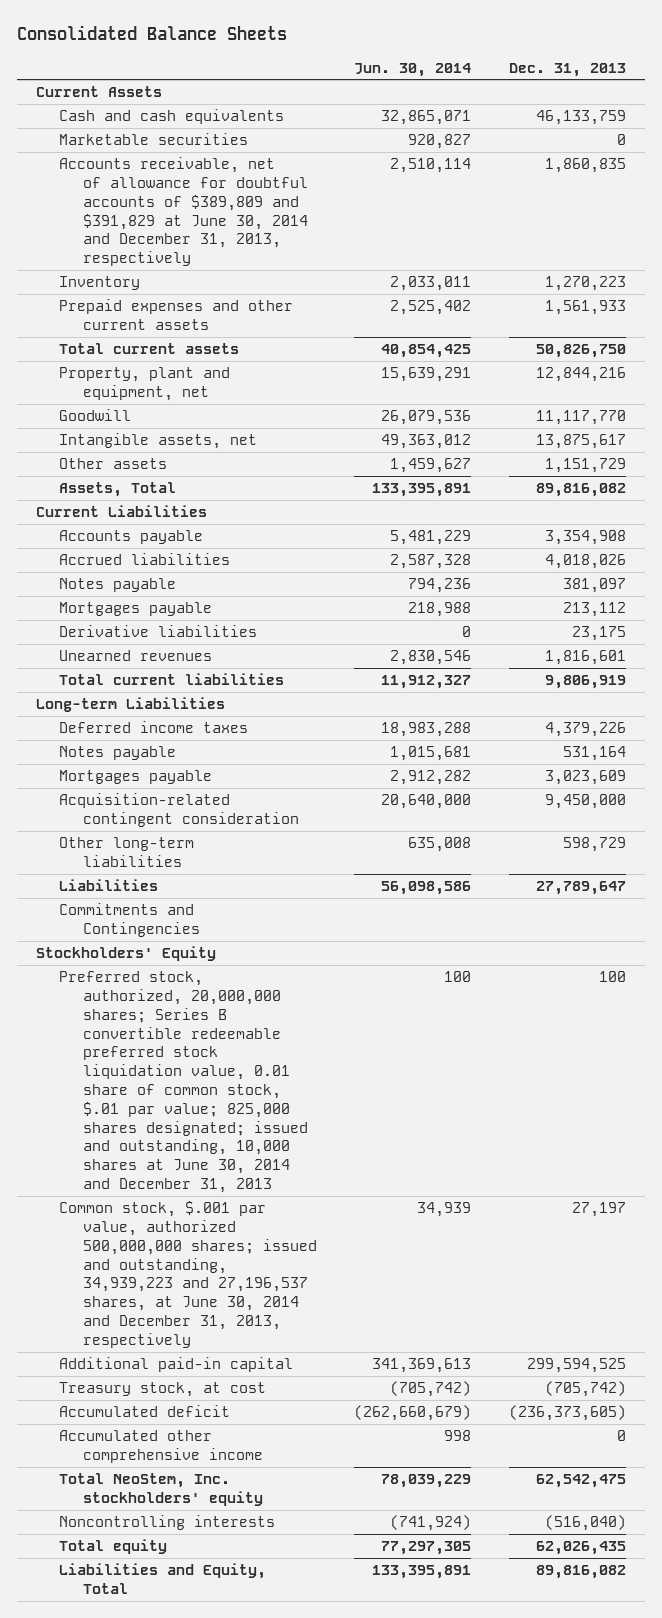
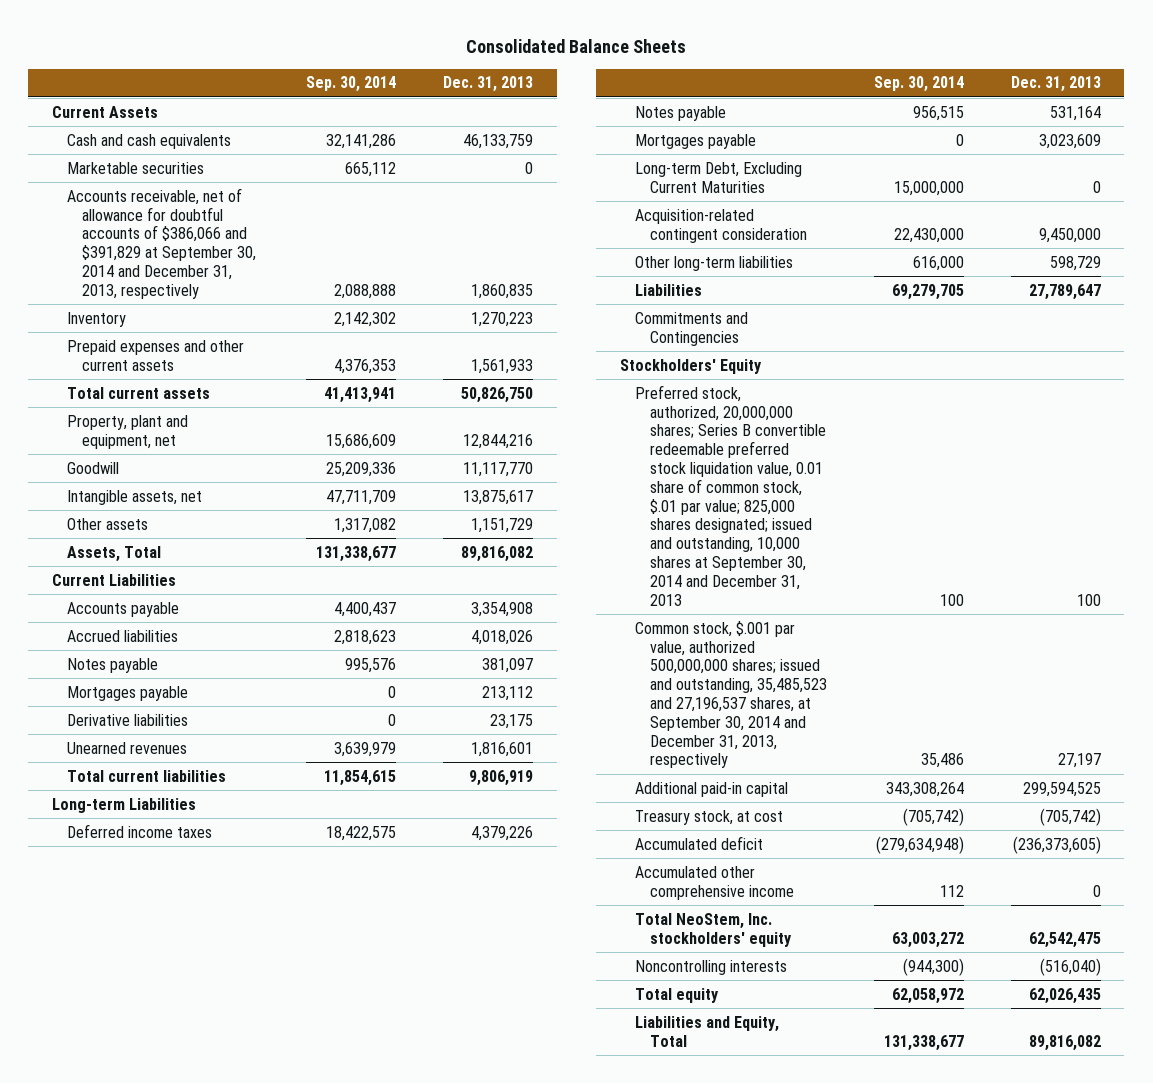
- | Jun. 30, 2014 | Dec. 31, 2013
+ | Sep. 30, 2014 | Dec. 31, 2013
- Accounts receivable, net of allowance for doubtful accounts of $389,809 and $391,829 at June 30, 2014 and December 31, 2013, respectively | 2,510,114 | 1,860,835
+ Accounts receivable, net of allowance for doubtful accounts of $386,066 and $391,829 at September 30, 2014 and December 31, 2013, respectively | 2,088,888 | 1,860,835
+ Long-term Debt, Excluding Current Maturities | 15,000,000 | 0
- Preferred stock, authorized, 20,000,000 shares; Series B convertible redeemable preferred stock liquidation value, 0.01 share of common stock, $.01 par value; 825,000 shares designated; issued and outstanding, 10,000 shares at June 30, 2014 and December 31, 2013 | 100 | 100
- Common stock, $.001 par value, authorized 500,000,000 shares; issued and outstanding, 34,939,223 and 27,196,537 shares, at June 30, 2014 and December 31, 2013, respectively | 34,939 | 27,197
+ Preferred stock, authorized, 20,000,000 shares; Series B convertible redeemable preferred stock liquidation value, 0.01 share of common stock, $.01 par value; 825,000 shares designated; issued and outstanding, 10,000 shares at September 30, 2014 and December 31, 2013 | 100 | 100
+ Common stock, $.001 par value, authorized 500,000,000 shares; issued and outstanding, 35,485,523 and 27,196,537 shares, at September 30, 2014 and December 31, 2013, respectively | 35,486 | 27,197

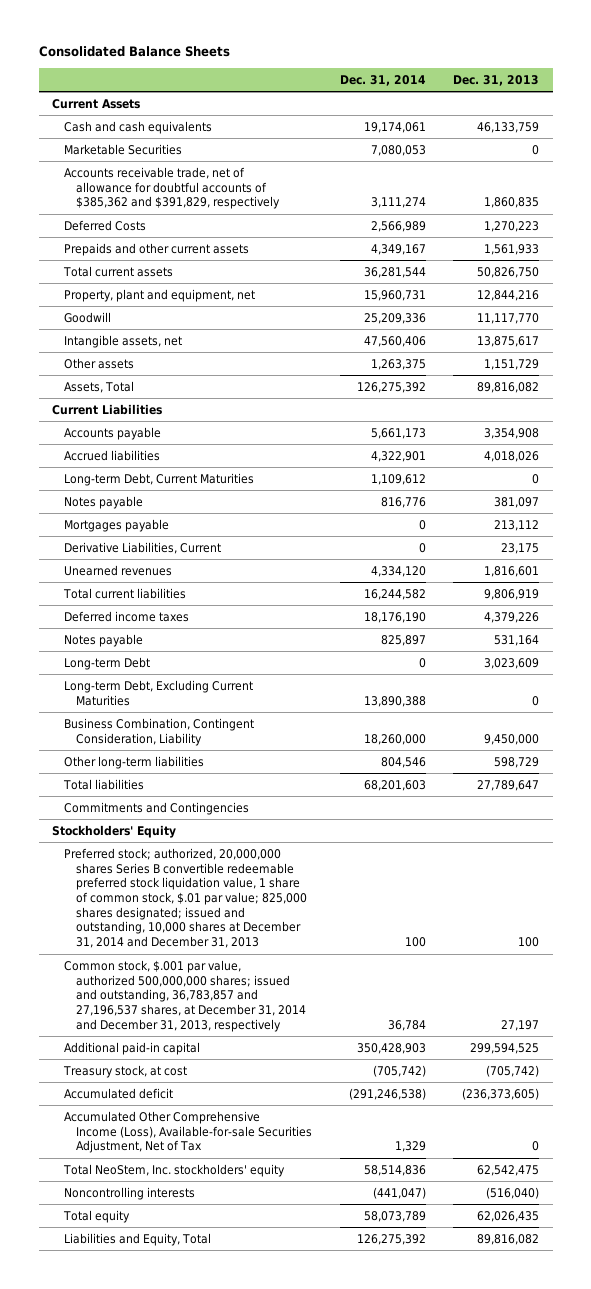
- | Sep. 30, 2014 | Dec. 31, 2013
+ | Dec. 31, 2014 | Dec. 31, 2013
- Marketable securities | 665,112 | 0
- Accounts receivable, net of allowance for doubtful accounts of $386,066 and $391,829 at September 30, 2014 and December 31, 2013, respectively | 2,088,888 | 1,860,835
- Inventory | 2,142,302 | 1,270,223
- Prepaid expenses and other current assets | 4,376,353 | 1,561,933
+ Marketable Securities | 7,080,053 | 0
+ Accounts receivable trade, net of allowance for doubtful accounts of $385,362 and $391,829, respectively | 3,111,274 | 1,860,835
+ Deferred Costs | 2,566,989 | 1,270,223
+ Prepaids and other current assets | 4,349,167 | 1,561,933
+ Long-term Debt, Current Maturities | 1,109,612 | 0
- Derivative liabilities | 0 | 23,175
+ Derivative Liabilities, Current | 0 | 23,175
- Long-term Liabilities
- Mortgages payable | 0 | 3,023,609
+ Long-term Debt | 0 | 3,023,609
- Acquisition-related contingent consideration | 22,430,000 | 9,450,000
+ Business Combination, Contingent Consideration, Liability | 18,260,000 | 9,450,000
- Liabilities | 69,279,705 | 27,789,647
+ Total liabilities | 68,201,603 | 27,789,647
- Preferred stock, authorized, 20,000,000 shares; Series B convertible redeemable preferred stock liquidation value, 0.01 share of common stock, $.01 par value; 825,000 shares designated; issued and outstanding, 10,000 shares at September 30, 2014 and December 31, 2013 | 100 | 100
- Common stock, $.001 par value, authorized 500,000,000 shares; issued and outstanding, 35,485,523 and 27,196,537 shares, at September 30, 2014 and December 31, 2013, respectively | 35,486 | 27,197
+ Preferred stock; authorized, 20,000,000 shares Series B convertible redeemable preferred stock liquidation value, 1 share of common stock, $.01 par value; 825,000 shares designated; issued and outstanding, 10,000 shares at December 31, 2014 and December 31, 2013 | 100 | 100
+ Common stock, $.001 par value, authorized 500,000,000 shares; issued and outstanding, 36,783,857 and 27,196,537 shares, at December 31, 2014 and December 31, 2013, respectively | 36,784 | 27,197
- Accumulated other comprehensive income | 112 | 0
+ Accumulated Other Comprehensive Income (Loss), Available-for-sale Securities Adjustment, Net of Tax | 1,329 | 0

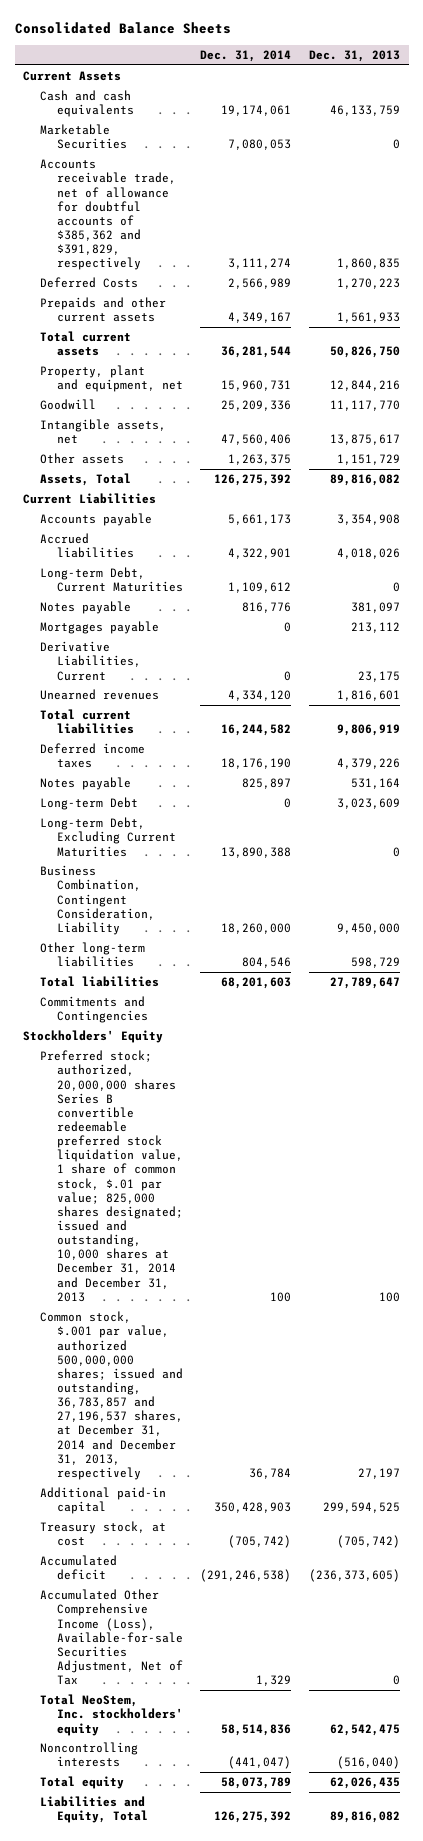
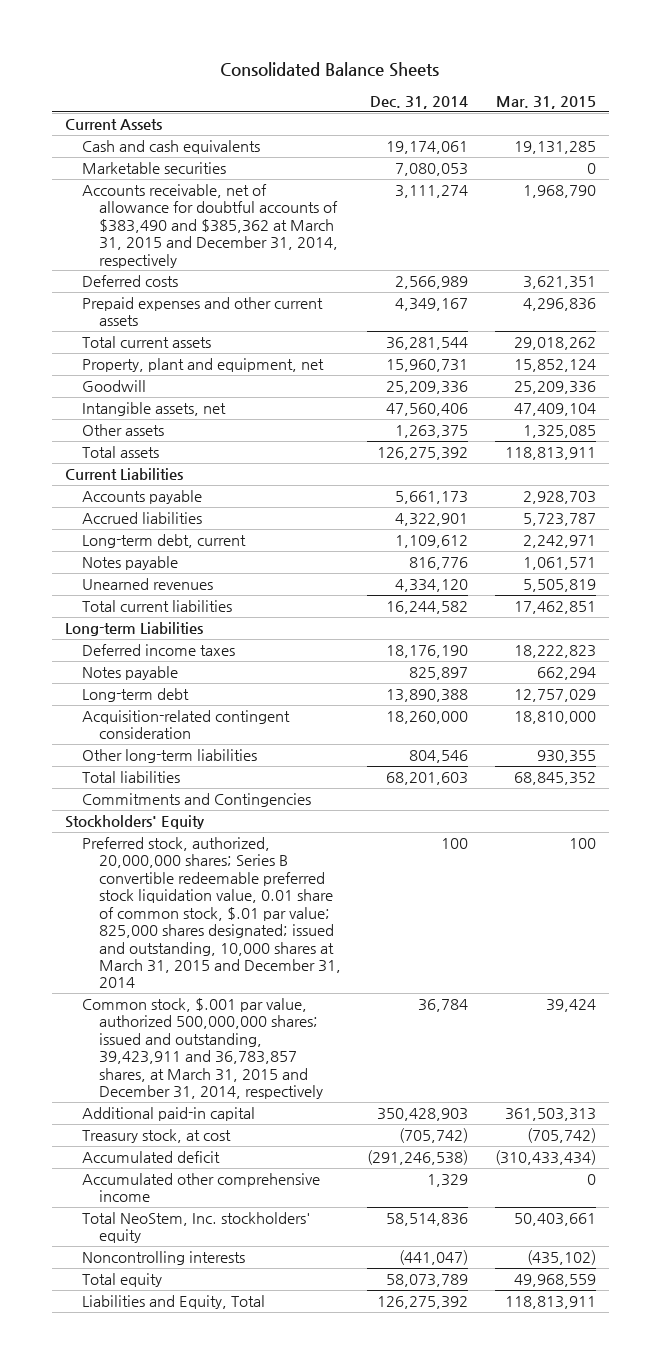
- | Dec. 31, 2014 | Dec. 31, 2013
+ | Dec. 31, 2014 | Mar. 31, 2015
- Marketable Securities | 7,080,053 | 0
- Accounts receivable trade, net of allowance for doubtful accounts of $385,362 and $391,829, respectively | 3,111,274 | 1,860,835
- Deferred Costs | 2,566,989 | 1,270,223
- Prepaids and other current assets | 4,349,167 | 1,561,933
+ Marketable securities | 7,080,053 | 0
+ Accounts receivable, net of allowance for doubtful accounts of $383,490 and $385,362 at March 31, 2015 and December 31, 2014, respectively | 3,111,274 | 1,968,790
+ Deferred costs | 2,566,989 | 3,621,351
+ Prepaid expenses and other current assets | 4,349,167 | 4,296,836
- Assets, Total | 126,275,392 | 89,816,082
+ Total assets | 126,275,392 | 118,813,911
- Long-term Debt, Current Maturities | 1,109,612 | 0
+ Long-term debt, current | 1,109,612 | 2,242,971
- Mortgages payable | 0 | 213,112
- Derivative Liabilities, Current | 0 | 23,175
+ Long-term Liabilities
- Long-term Debt | 0 | 3,023,609
- Long-term Debt, Excluding Current Maturities | 13,890,388 | 0
- Business Combination, Contingent Consideration, Liability | 18,260,000 | 9,450,000
+ Long-term debt | 13,890,388 | 12,757,029
+ Acquisition-related contingent consideration | 18,260,000 | 18,810,000
- Preferred stock; authorized, 20,000,000 shares Series B convertible redeemable preferred stock liquidation value, 1 share of common stock, $.01 par value; 825,000 shares designated; issued and outstanding, 10,000 shares at December 31, 2014 and December 31, 2013 | 100 | 100
- Common stock, $.001 par value, authorized 500,000,000 shares; issued and outstanding, 36,783,857 and 27,196,537 shares, at December 31, 2014 and December 31, 2013, respectively | 36,784 | 27,197
+ Preferred stock, authorized, 20,000,000 shares; Series B convertible redeemable preferred stock liquidation value, 0.01 share of common stock, $.01 par value; 825,000 shares designated; issued and outstanding, 10,000 shares at March 31, 2015 and December 31, 2014 | 100 | 100
+ Common stock, $.001 par value, authorized 500,000,000 shares; issued and outstanding, 39,423,911 and 36,783,857 shares, at March 31, 2015 and December 31, 2014, respectively | 36,784 | 39,424
- Accumulated Other Comprehensive Income (Loss), Available-for-sale Securities Adjustment, Net of Tax | 1,329 | 0
+ Accumulated other comprehensive income | 1,329 | 0

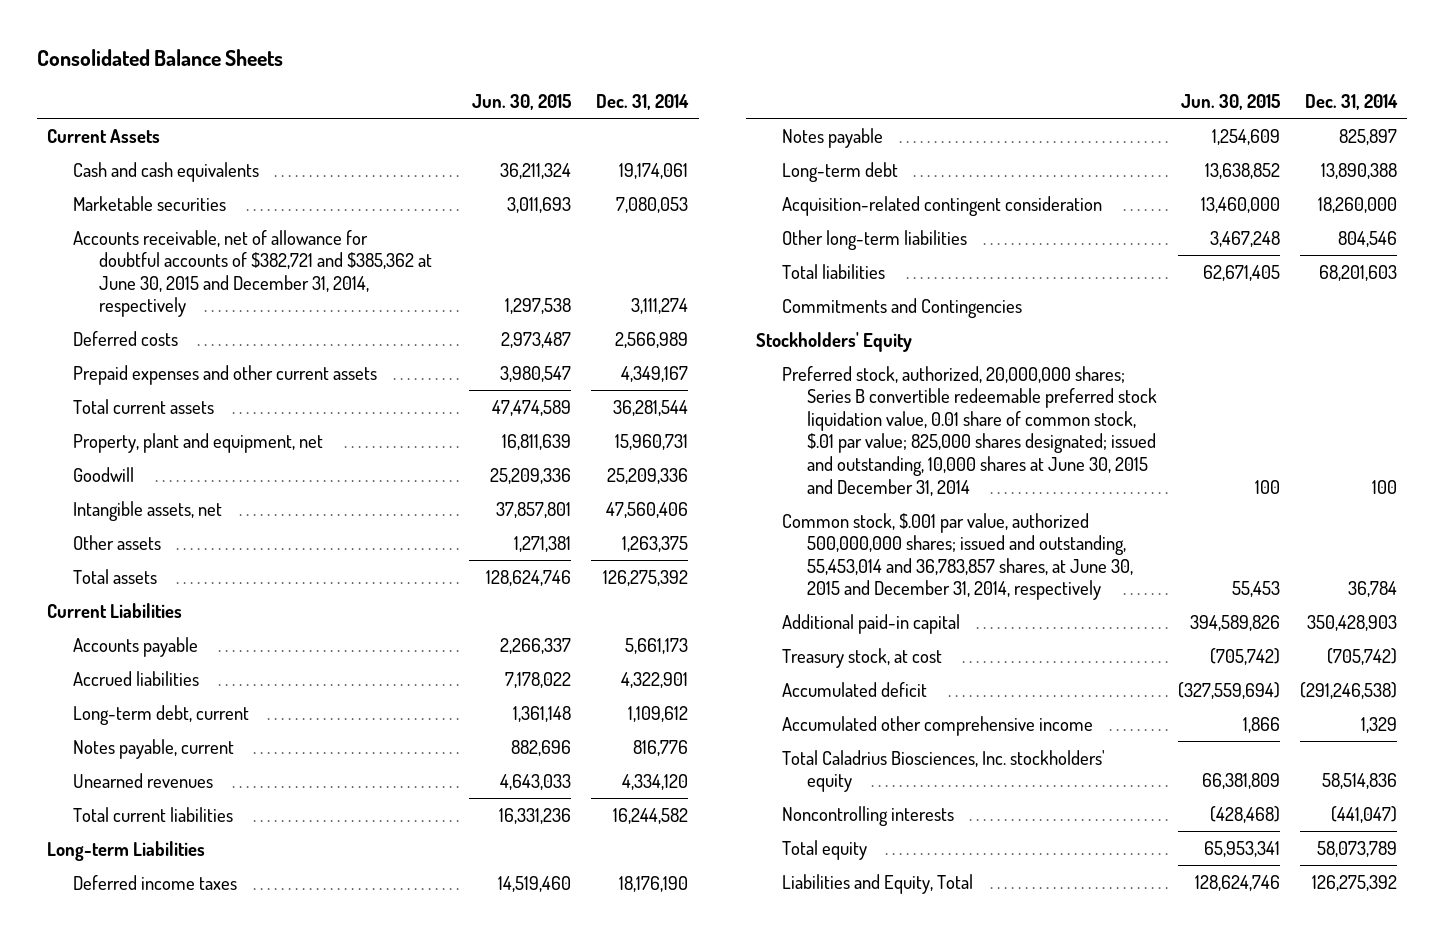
- | Dec. 31, 2014 | Mar. 31, 2015
+ | Jun. 30, 2015 | Dec. 31, 2014
- Accounts receivable, net of allowance for doubtful accounts of $383,490 and $385,362 at March 31, 2015 and December 31, 2014, respectively | 3,111,274 | 1,968,790
+ Accounts receivable, net of allowance for doubtful accounts of $382,721 and $385,362 at June 30, 2015 and December 31, 2014, respectively | 1,297,538 | 3,111,274
- Notes payable | 816,776 | 1,061,571
+ Notes payable, current | 882,696 | 816,776
- Preferred stock, authorized, 20,000,000 shares; Series B convertible redeemable preferred stock liquidation value, 0.01 share of common stock, $.01 par value; 825,000 shares designated; issued and outstanding, 10,000 shares at March 31, 2015 and December 31, 2014 | 100 | 100
- Common stock, $.001 par value, authorized 500,000,000 shares; issued and outstanding, 39,423,911 and 36,783,857 shares, at March 31, 2015 and December 31, 2014, respectively | 36,784 | 39,424
+ Preferred stock, authorized, 20,000,000 shares; Series B convertible redeemable preferred stock liquidation value, 0.01 share of common stock, $.01 par value; 825,000 shares designated; issued and outstanding, 10,000 shares at June 30, 2015 and December 31, 2014 | 100 | 100
+ Common stock, $.001 par value, authorized 500,000,000 shares; issued and outstanding, 55,453,014 and 36,783,857 shares, at June 30, 2015 and December 31, 2014, respectively | 55,453 | 36,784
- Total NeoStem, Inc. stockholders' equity | 58,514,836 | 50,403,661
+ Total Caladrius Biosciences, Inc. stockholders' equity | 66,381,809 | 58,514,836

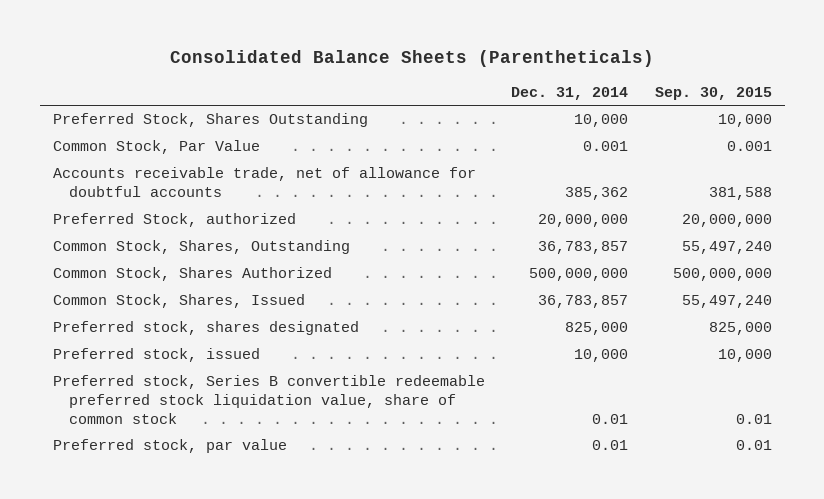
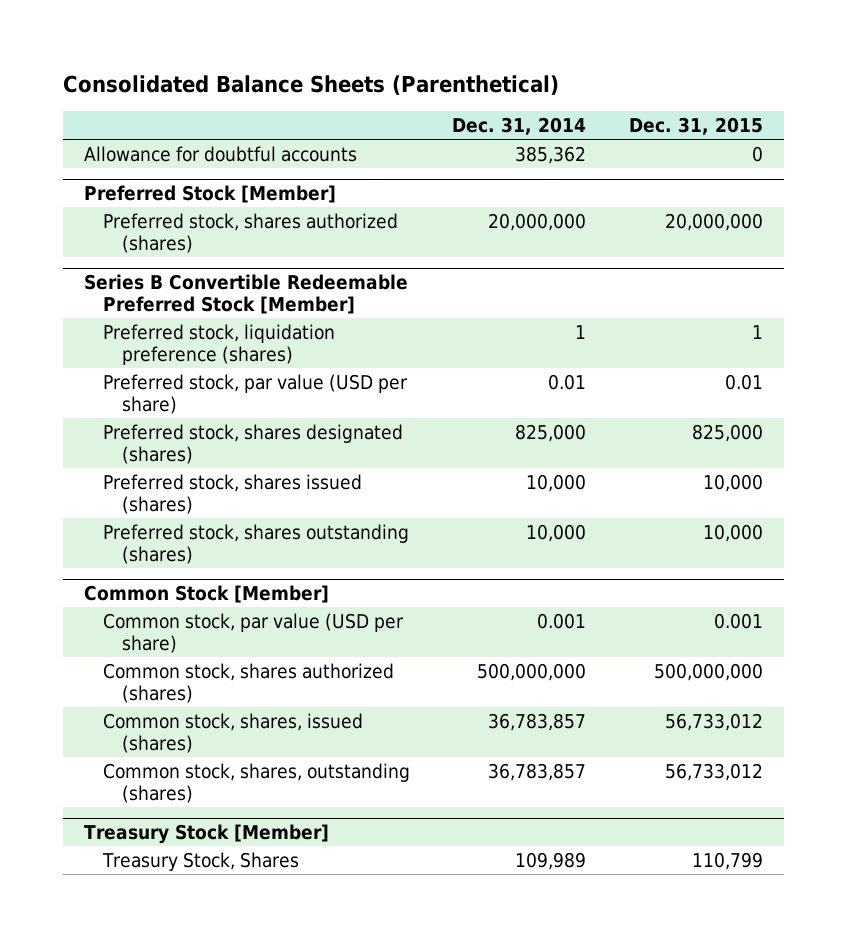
- Consolidated Balance Sheets (Parentheticals)
+ Consolidated Balance Sheets (Parenthetical)
- | Dec. 31, 2014 | Sep. 30, 2015
+ | Dec. 31, 2014 | Dec. 31, 2015
- Preferred Stock, Shares Outstanding | 10,000 | 10,000
- Common Stock, Par Value | 0.001 | 0.001
- Accounts receivable trade, net of allowance for doubtful accounts | 385,362 | 381,588
- Preferred Stock, authorized | 20,000,000 | 20,000,000
- Common Stock, Shares, Outstanding | 36,783,857 | 55,497,240
- Common Stock, Shares Authorized | 500,000,000 | 500,000,000
- Common Stock, Shares, Issued | 36,783,857 | 55,497,240
- Preferred stock, shares designated | 825,000 | 825,000
- Preferred stock, issued | 10,000 | 10,000
- Preferred stock, Series B convertible redeemable preferred stock liquidation value, share of common stock | 0.01 | 0.01
- Preferred stock, par value | 0.01 | 0.01
+ Allowance for doubtful accounts | 385,362 | 0
+ Preferred Stock [Member]
+ Preferred stock, shares authorized (shares) | 20,000,000 | 20,000,000
+ Series B Convertible Redeemable Preferred Stock [Member]
+ Preferred stock, liquidation preference (shares) | 1 | 1
+ Preferred stock, par value (USD per share) | 0.01 | 0.01
+ Preferred stock, shares designated (shares) | 825,000 | 825,000
+ Preferred stock, shares issued (shares) | 10,000 | 10,000
+ Preferred stock, shares outstanding (shares) | 10,000 | 10,000
+ Common Stock [Member]
+ Common stock, par value (USD per share) | 0.001 | 0.001
+ Common stock, shares authorized (shares) | 500,000,000 | 500,000,000
+ Common stock, shares, issued (shares) | 36,783,857 | 56,733,012
+ Common stock, shares, outstanding (shares) | 36,783,857 | 56,733,012
+ Treasury Stock [Member]
+ Treasury Stock, Shares | 109,989 | 110,799

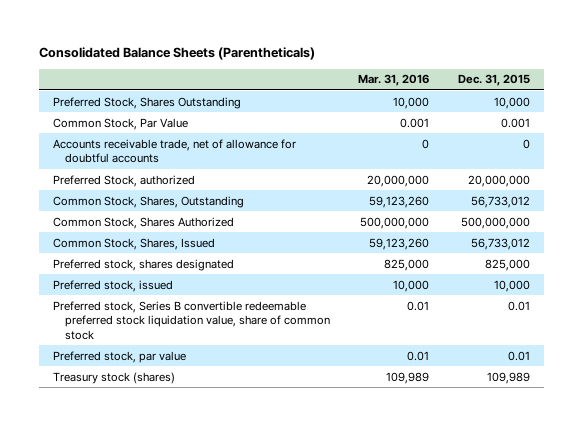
- Consolidated Balance Sheets (Parenthetical)
+ Consolidated Balance Sheets (Parentheticals)
- | Dec. 31, 2014 | Dec. 31, 2015
+ | Mar. 31, 2016 | Dec. 31, 2015
- Allowance for doubtful accounts | 385,362 | 0
- Preferred Stock [Member]
- Preferred stock, shares authorized (shares) | 20,000,000 | 20,000,000
- Series B Convertible Redeemable Preferred Stock [Member]
- Preferred stock, liquidation preference (shares) | 1 | 1
- Preferred stock, par value (USD per share) | 0.01 | 0.01
- Preferred stock, shares designated (shares) | 825,000 | 825,000
- Preferred stock, shares issued (shares) | 10,000 | 10,000
- Preferred stock, shares outstanding (shares) | 10,000 | 10,000
- Common Stock [Member]
- Common stock, par value (USD per share) | 0.001 | 0.001
- Common stock, shares authorized (shares) | 500,000,000 | 500,000,000
- Common stock, shares, issued (shares) | 36,783,857 | 56,733,012
- Common stock, shares, outstanding (shares) | 36,783,857 | 56,733,012
- Treasury Stock [Member]
- Treasury Stock, Shares | 109,989 | 110,799
+ Preferred Stock, Shares Outstanding | 10,000 | 10,000
+ Common Stock, Par Value | 0.001 | 0.001
+ Accounts receivable trade, net of allowance for doubtful accounts | 0 | 0
+ Preferred Stock, authorized | 20,000,000 | 20,000,000
+ Common Stock, Shares, Outstanding | 59,123,260 | 56,733,012
+ Common Stock, Shares Authorized | 500,000,000 | 500,000,000
+ Common Stock, Shares, Issued | 59,123,260 | 56,733,012
+ Preferred stock, shares designated | 825,000 | 825,000
+ Preferred stock, issued | 10,000 | 10,000
+ Preferred stock, Series B convertible redeemable preferred stock liquidation value, share of common stock | 0.01 | 0.01
+ Preferred stock, par value | 0.01 | 0.01
+ Treasury stock (shares) | 109,989 | 109,989

